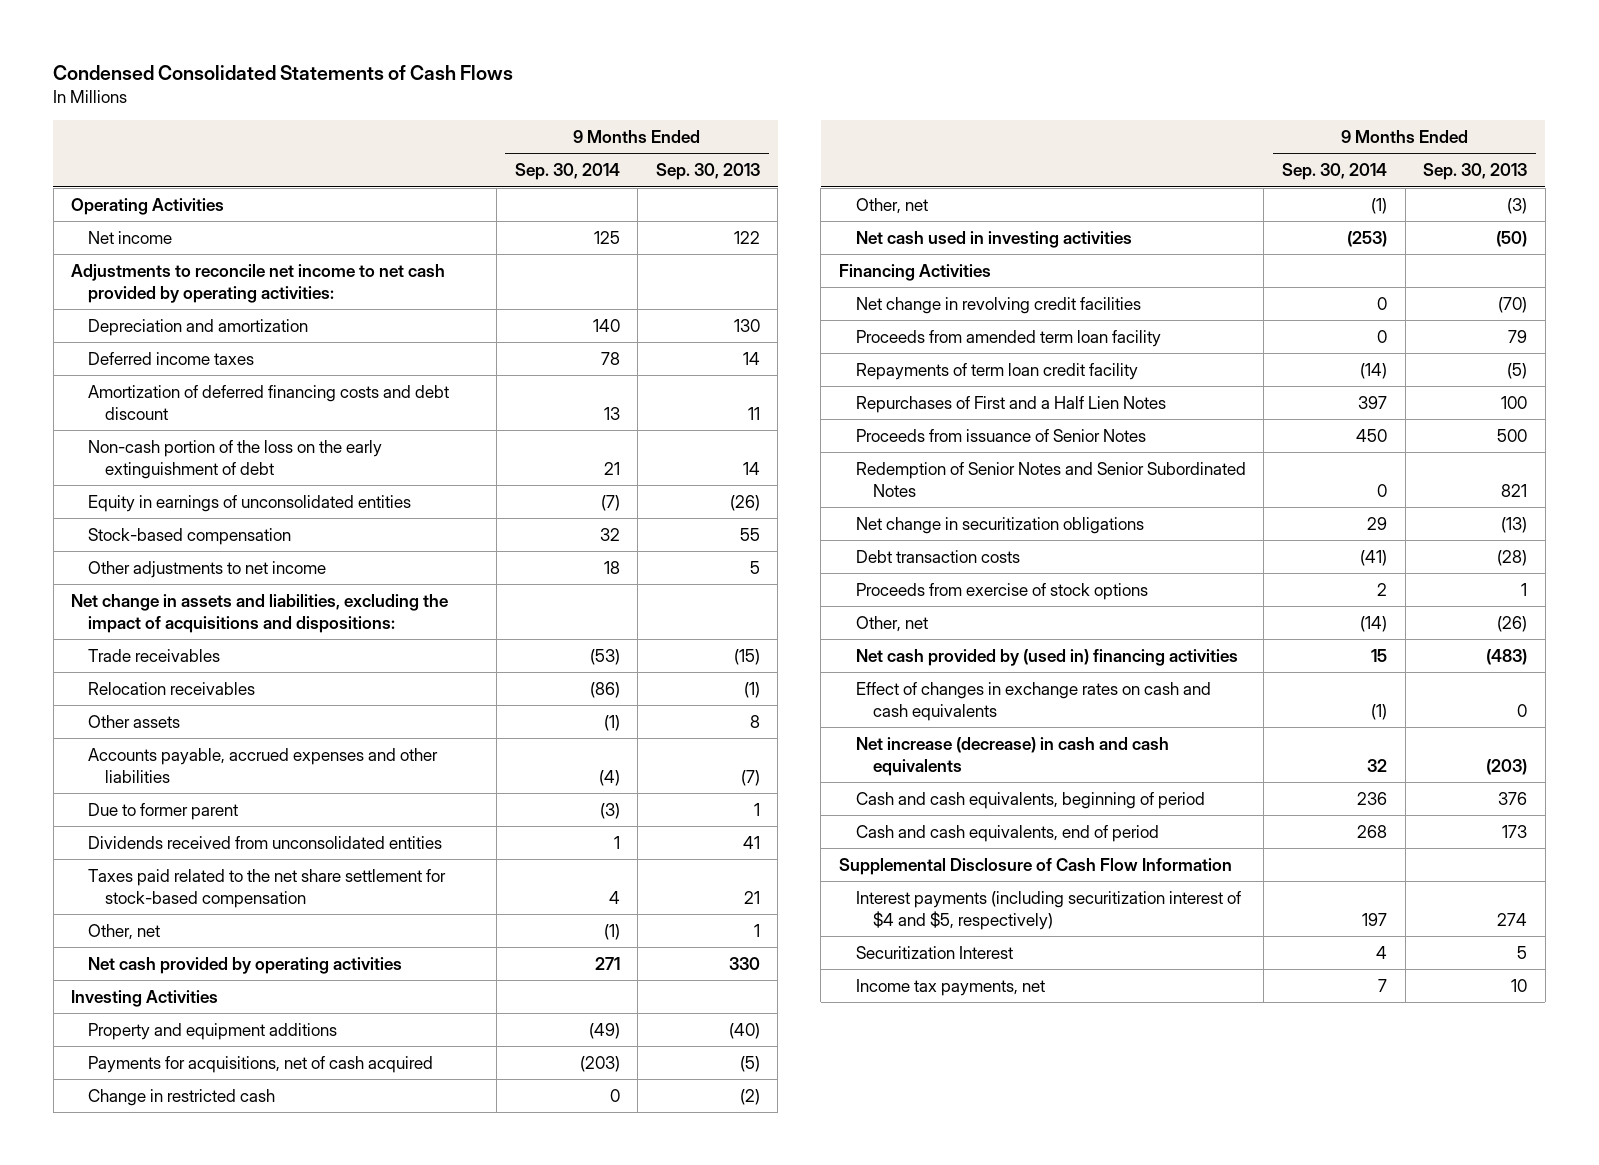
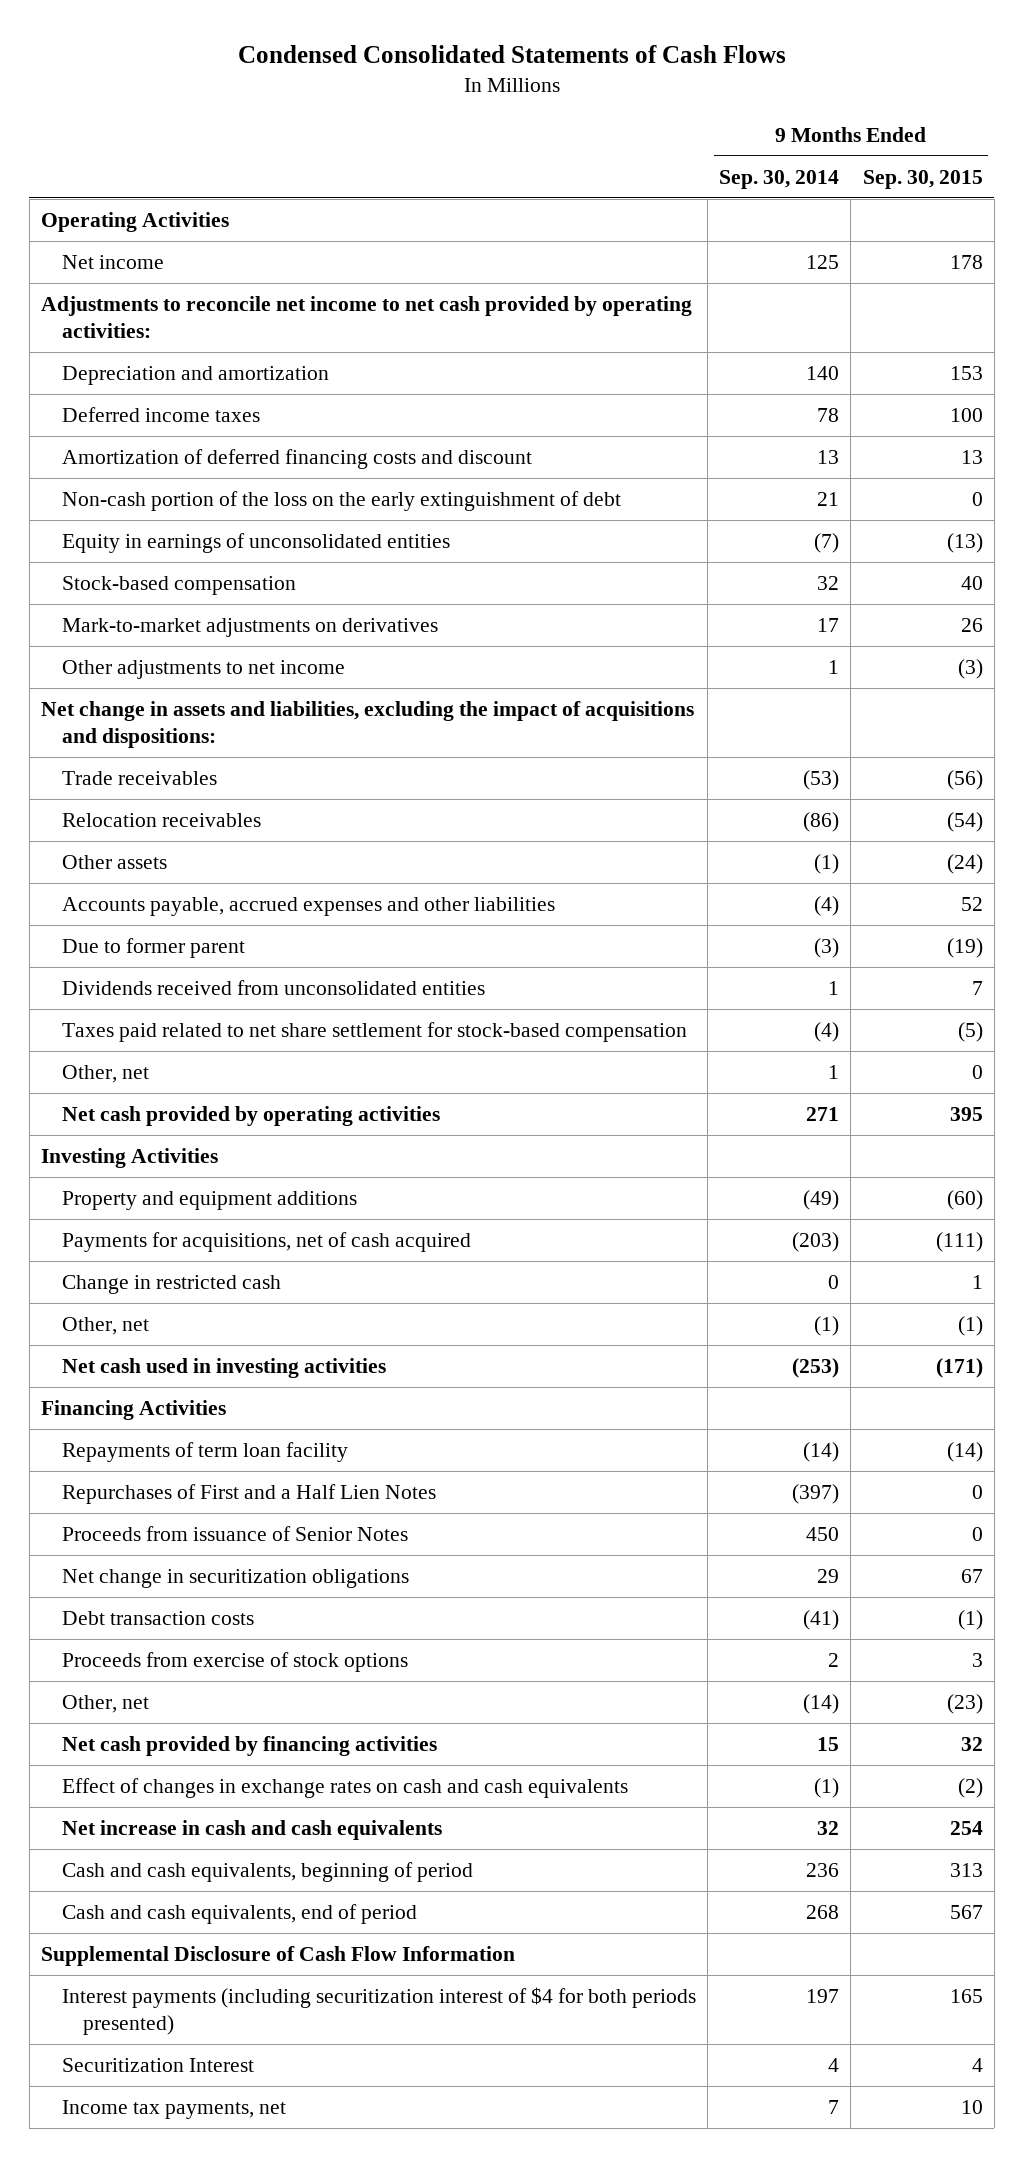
- | 9 Months Ended Sep. 30, 2014 | 9 Months Ended Sep. 30, 2013
+ | 9 Months Ended Sep. 30, 2014 | 9 Months Ended Sep. 30, 2015
- Amortization of deferred financing costs and debt discount | 13 | 11
+ Amortization of deferred financing costs and discount | 13 | 13
- Other adjustments to net income | 18 | 5
+ Mark-to-market adjustments on derivatives | 17 | 26
+ Other adjustments to net income | 1 | (3)
- Taxes paid related to the net share settlement for stock-based compensation | 4 | 21
- Other, net | (1) | 1
+ Taxes paid related to net share settlement for stock-based compensation | (4) | (5)
+ Other, net | 1 | 0
- Net change in revolving credit facilities | 0 | (70)
- Proceeds from amended term loan facility | 0 | 79
- Repayments of term loan credit facility | (14) | (5)
- Repurchases of First and a Half Lien Notes | 397 | 100
+ Repayments of term loan facility | (14) | (14)
+ Repurchases of First and a Half Lien Notes | (397) | 0
- Redemption of Senior Notes and Senior Subordinated Notes | 0 | 821
- Net cash provided by (used in) financing activities | 15 | (483)
+ Net cash provided by financing activities | 15 | 32
- Net increase (decrease) in cash and cash equivalents | 32 | (203)
+ Net increase in cash and cash equivalents | 32 | 254
- Interest payments (including securitization interest of $4 and $5, respectively) | 197 | 274
+ Interest payments (including securitization interest of $4 for both periods presented) | 197 | 165

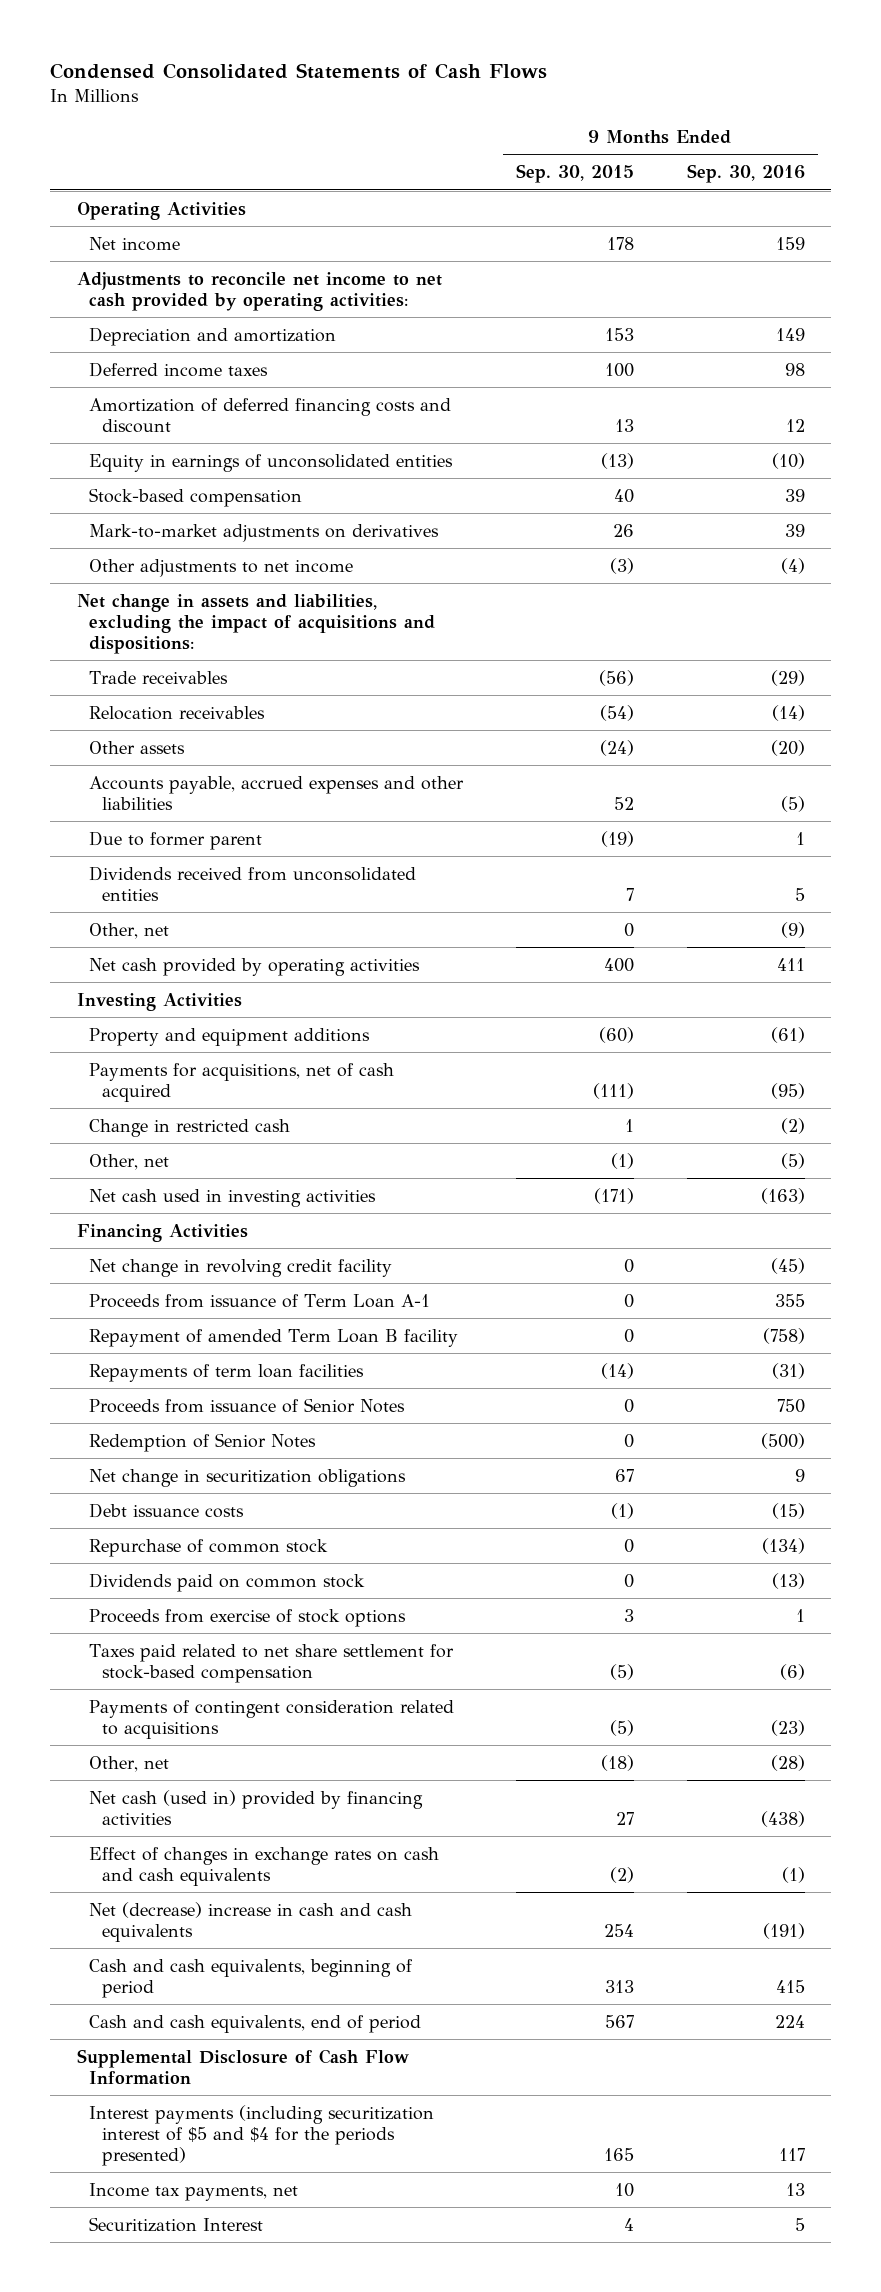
- | 9 Months Ended Sep. 30, 2014 | 9 Months Ended Sep. 30, 2015
+ | 9 Months Ended Sep. 30, 2015 | 9 Months Ended Sep. 30, 2016
- Non-cash portion of the loss on the early extinguishment of debt | 21 | 0
- Net cash provided by operating activities | 271 | 395
+ Net cash provided by operating activities | 400 | 411
- Repayments of term loan facility | (14) | (14)
- Repurchases of First and a Half Lien Notes | (397) | 0
+ Net change in revolving credit facility | 0 | (45)
+ Proceeds from issuance of Term Loan A-1 | 0 | 355
+ Repayment of amended Term Loan B facility | 0 | (758)
+ Repayments of term loan facilities | (14) | (31)
+ Redemption of Senior Notes | 0 | (500)
- Debt transaction costs | (41) | (1)
+ Debt issuance costs | (1) | (15)
+ Repurchase of common stock | 0 | (134)
+ Dividends paid on common stock | 0 | (13)
- Other, net | (14) | (23)
- Net cash provided by financing activities | 15 | 32
moved down: Taxes paid related to net share settlement for stock-based compensation | (5) | (6)
+ Payments of contingent consideration related to acquisitions | (5) | (23)
+ Other, net | (18) | (28)
+ Net cash (used in) provided by financing activities | 27 | (438)
- Net increase in cash and cash equivalents | 32 | 254
+ Net (decrease) increase in cash and cash equivalents | 254 | (191)
- Interest payments (including securitization interest of $4 for both periods presented) | 197 | 165
+ Interest payments (including securitization interest of $5 and $4 for the periods presented) | 165 | 117
moved down: Securitization Interest | 4 | 5

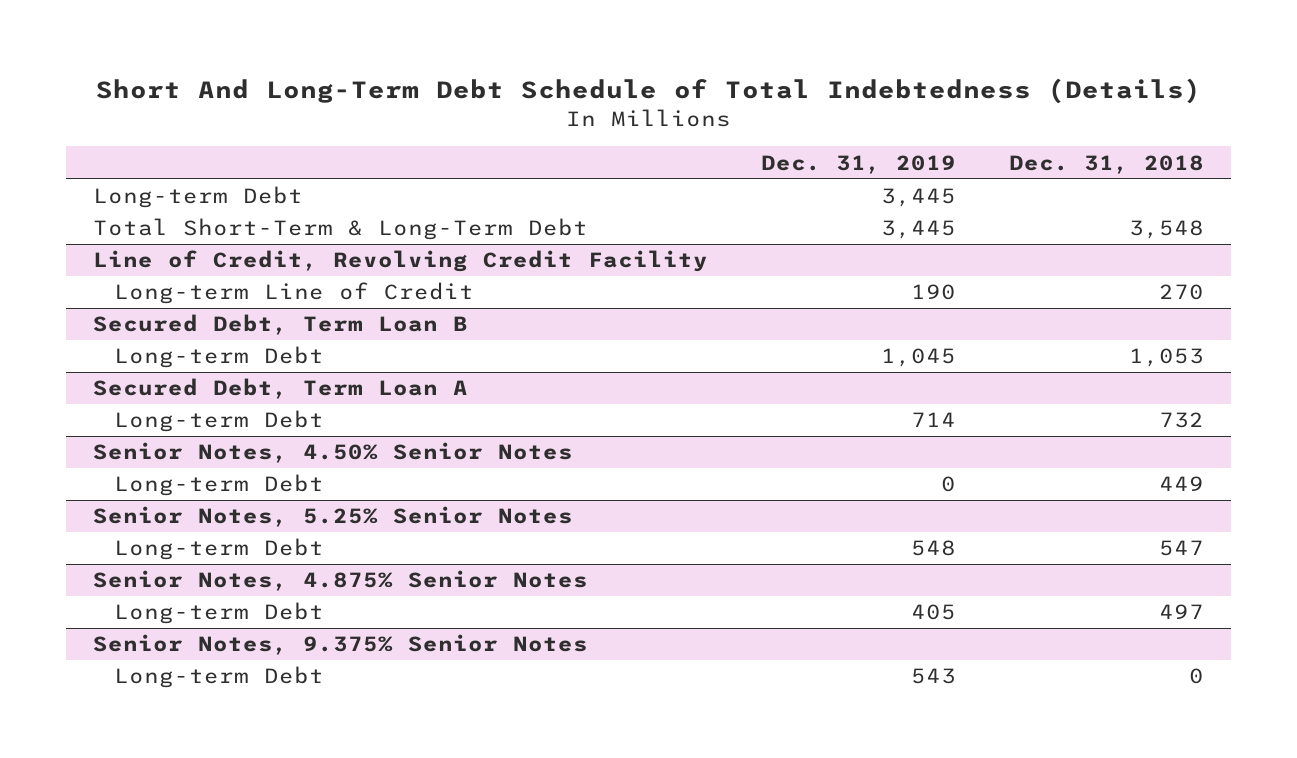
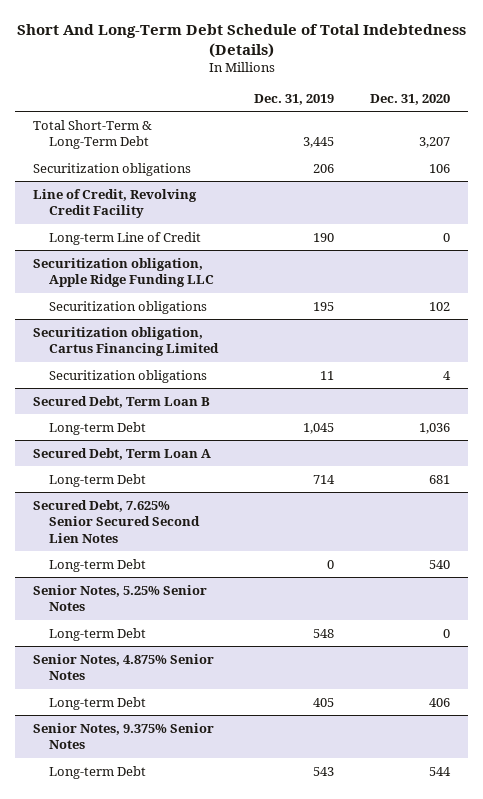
- | Dec. 31, 2019 | Dec. 31, 2018
+ | Dec. 31, 2019 | Dec. 31, 2020
- Long-term Debt | 3,445 |
+ Securitization obligations | 206 | 106
+ Securitization obligation, Apple Ridge Funding LLC
+ Securitization obligations | 195 | 102
+ Securitization obligation, Cartus Financing Limited
+ Securitization obligations | 11 | 4
- Senior Notes, 4.50% Senior Notes
+ Secured Debt, 7.625% Senior Secured Second Lien Notes

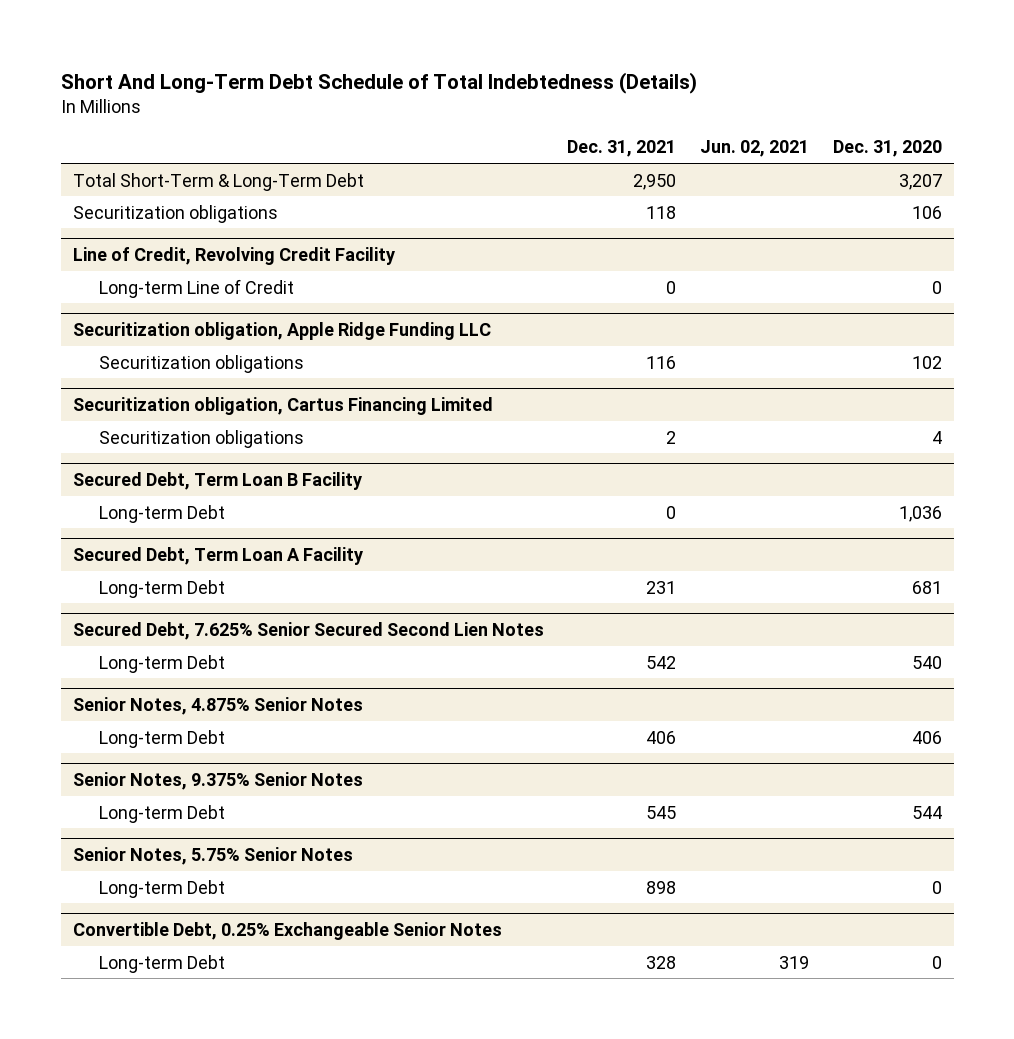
- | Dec. 31, 2019 | Dec. 31, 2020
+ | Dec. 31, 2021 | Jun. 02, 2021 | Dec. 31, 2020
- Secured Debt, Term Loan B
+ Secured Debt, Term Loan B Facility
- Secured Debt, Term Loan A
+ Secured Debt, Term Loan A Facility
- Senior Notes, 5.25% Senior Notes
- Long-term Debt | 548 | 0
+ Senior Notes, 5.75% Senior Notes
+ Long-term Debt | 898 | | 0
+ Convertible Debt, 0.25% Exchangeable Senior Notes
+ Long-term Debt | 328 | 319 | 0

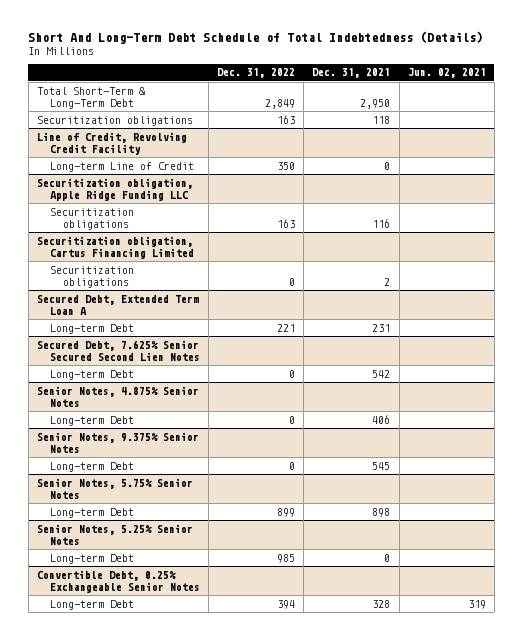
- | Dec. 31, 2021 | Jun. 02, 2021 | Dec. 31, 2020
+ | Dec. 31, 2022 | Dec. 31, 2021 | Jun. 02, 2021
- Secured Debt, Term Loan B Facility
- Long-term Debt | 0 | | 1,036
- Secured Debt, Term Loan A Facility
+ Secured Debt, Extended Term Loan A
+ Senior Notes, 5.25% Senior Notes
+ Long-term Debt | 985 | 0 |

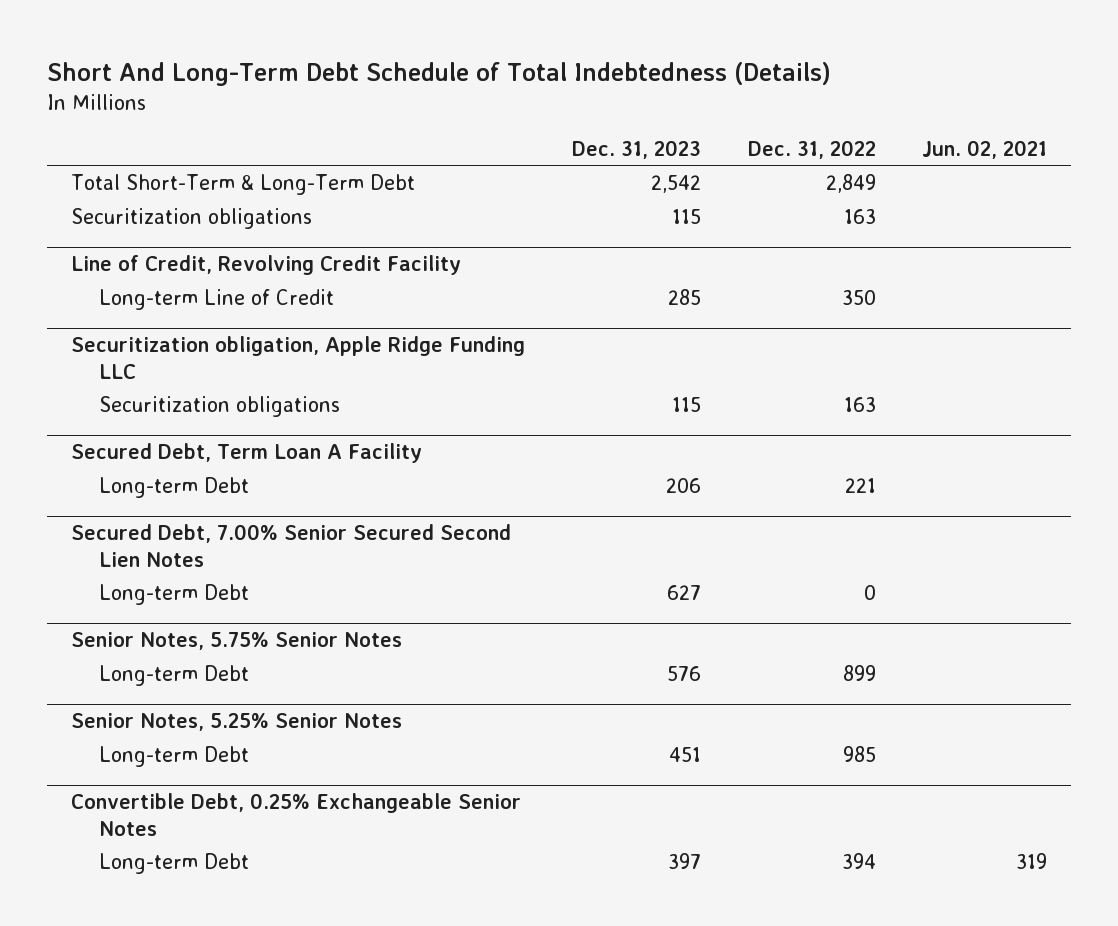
- | Dec. 31, 2022 | Dec. 31, 2021 | Jun. 02, 2021
+ | Dec. 31, 2023 | Dec. 31, 2022 | Jun. 02, 2021
- Securitization obligation, Cartus Financing Limited
- Securitization obligations | 0 | 2 |
- Secured Debt, Extended Term Loan A
+ Secured Debt, Term Loan A Facility
- Secured Debt, 7.625% Senior Secured Second Lien Notes
- Long-term Debt | 0 | 542 |
- Senior Notes, 4.875% Senior Notes
- Long-term Debt | 0 | 406 |
- Senior Notes, 9.375% Senior Notes
+ Secured Debt, 7.00% Senior Secured Second Lien Notes

